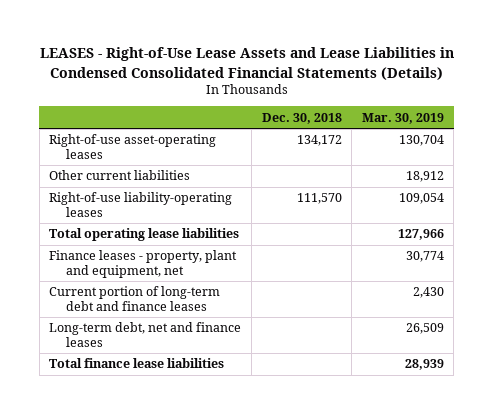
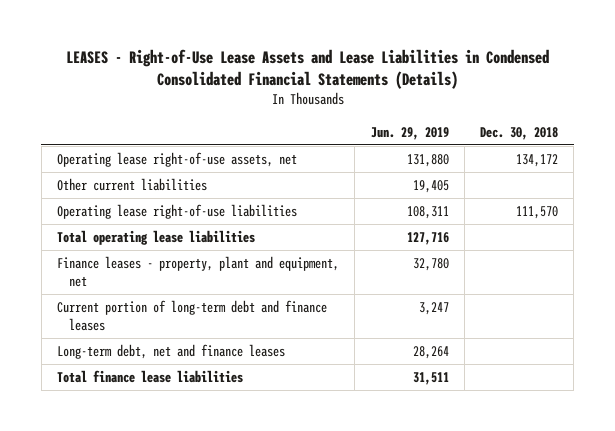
- | Dec. 30, 2018 | Mar. 30, 2019
+ | Jun. 29, 2019 | Dec. 30, 2018
- Right-of-use asset-operating leases | 134,172 | 130,704
+ Operating lease right-of-use assets, net | 131,880 | 134,172
- Right-of-use liability-operating leases | 111,570 | 109,054
+ Operating lease right-of-use liabilities | 108,311 | 111,570

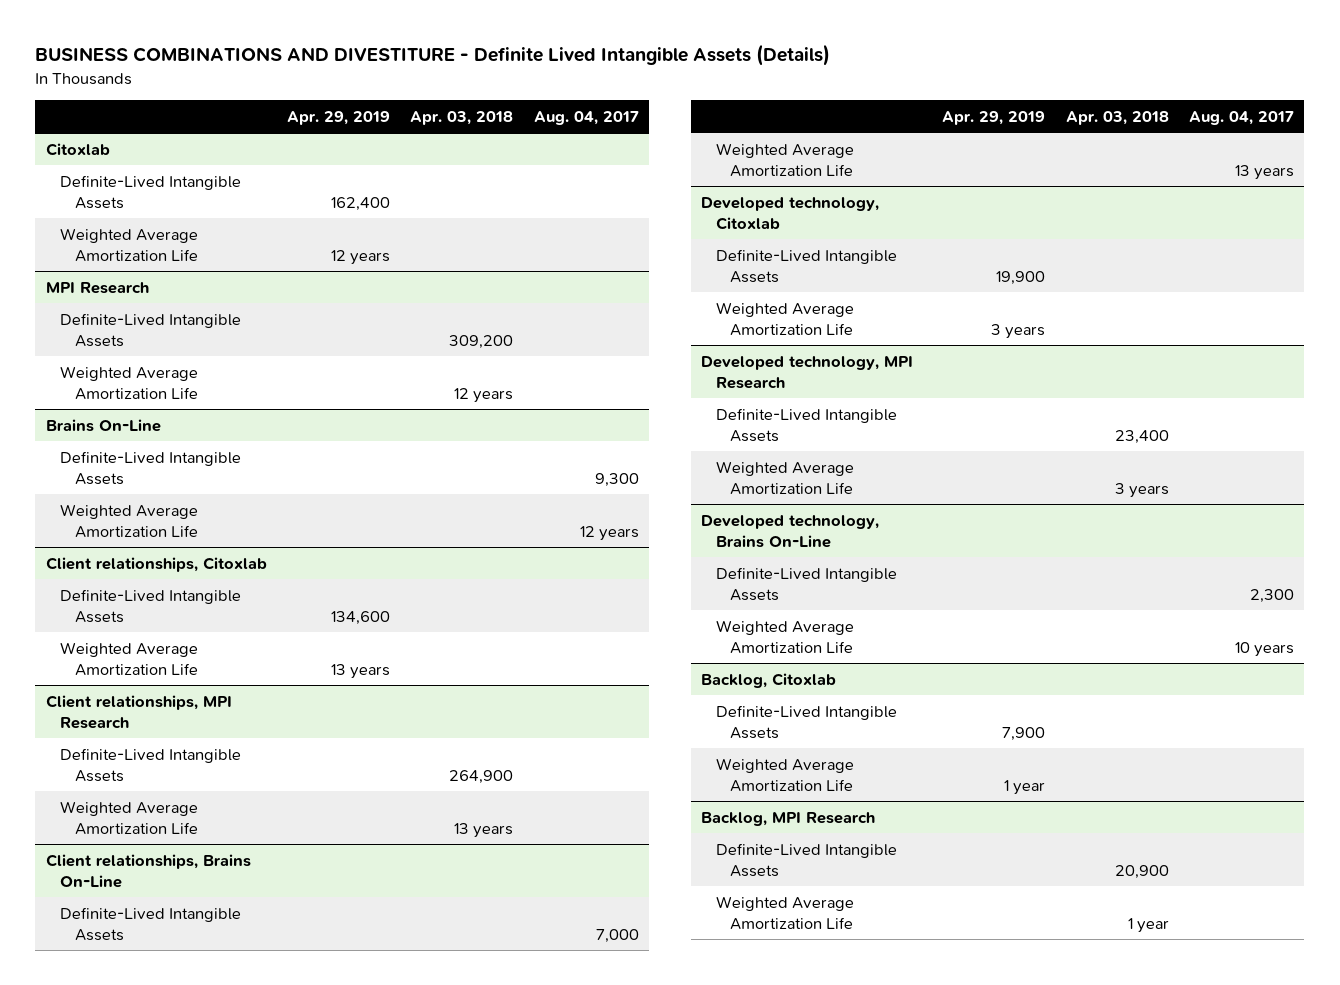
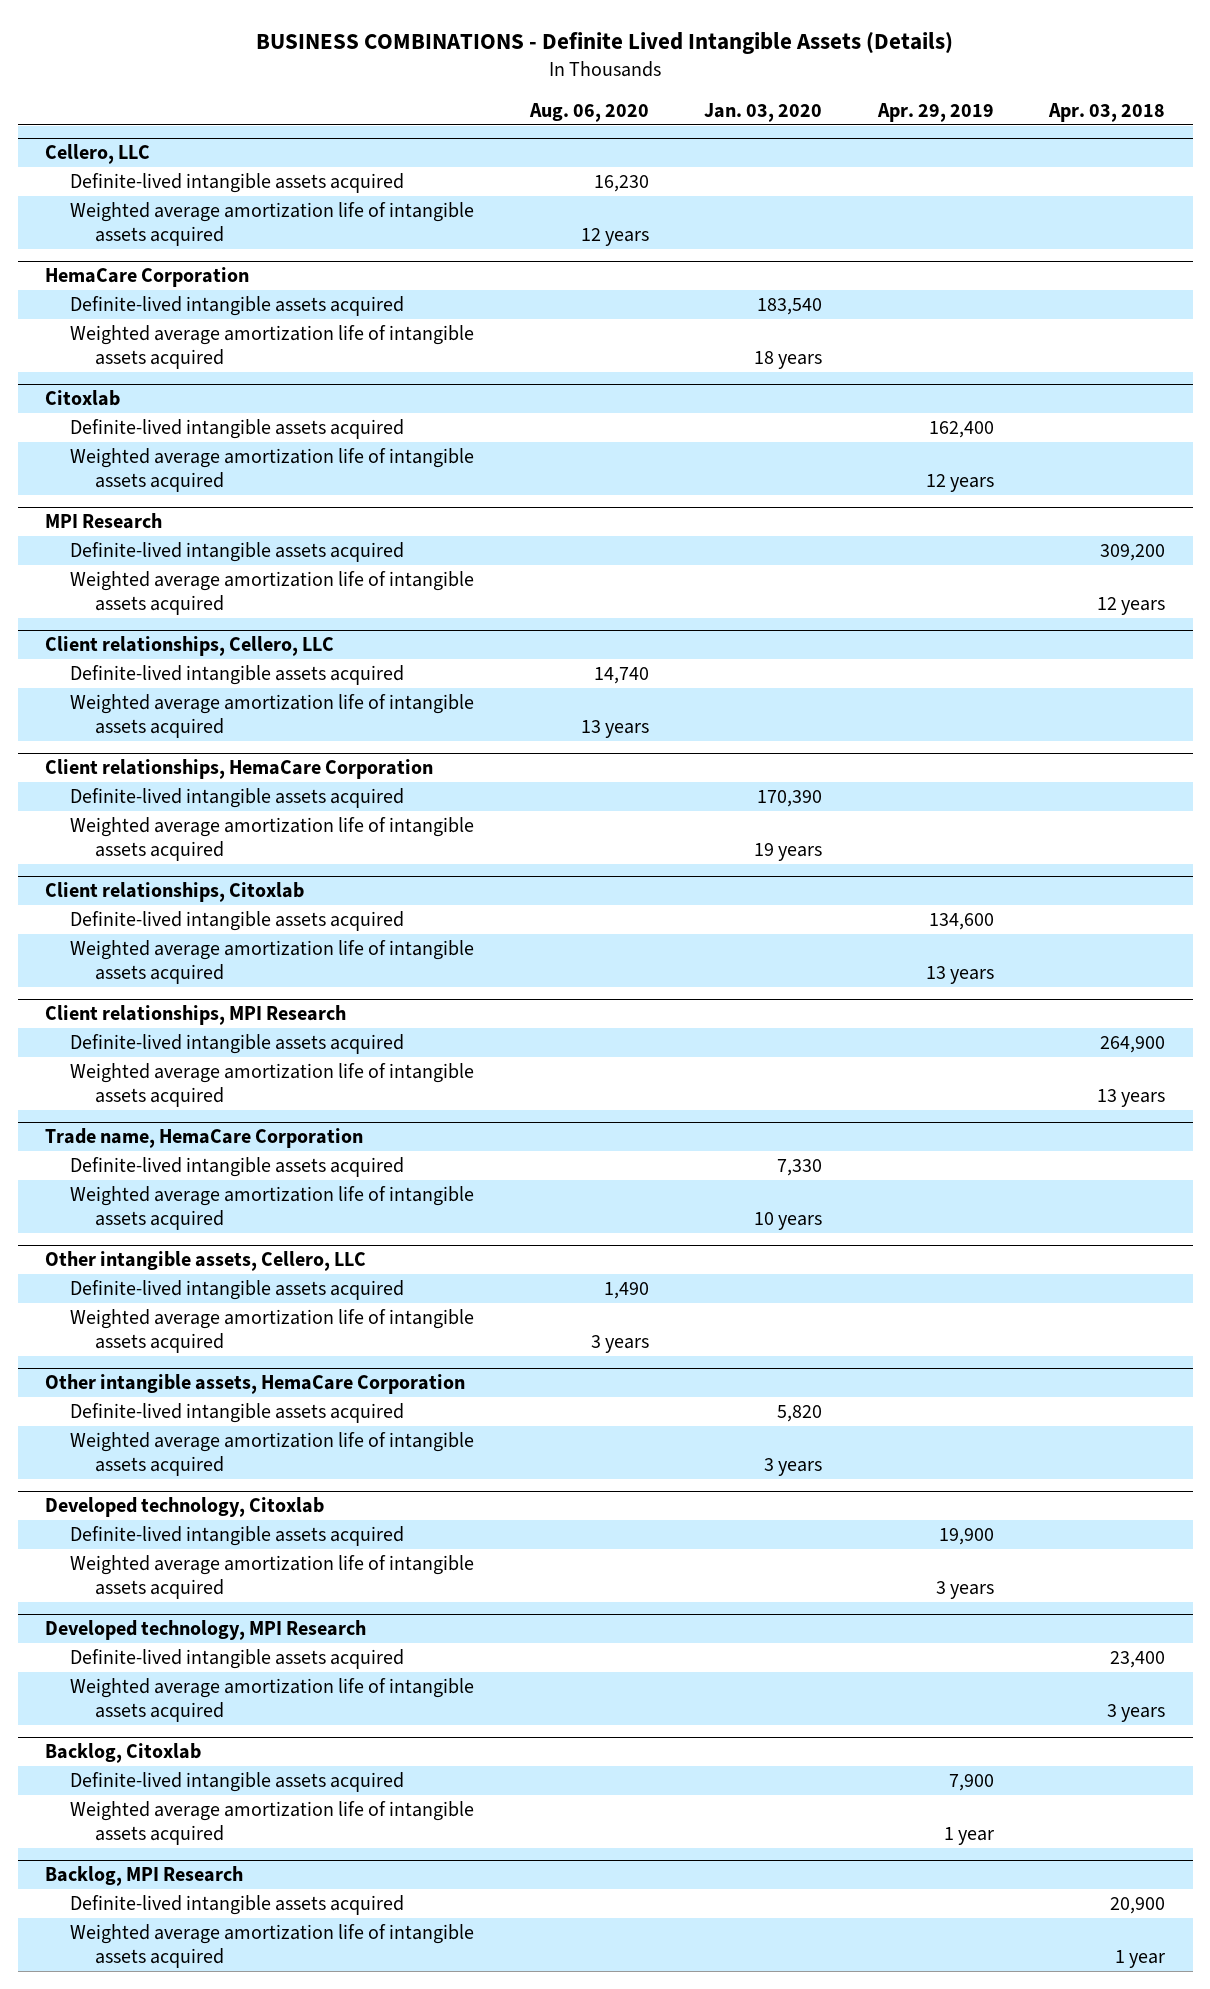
- BUSINESS COMBINATIONS AND DIVESTITURE - Definite Lived Intangible Assets (Details)
+ BUSINESS COMBINATIONS - Definite Lived Intangible Assets (Details)
- | Apr. 29, 2019 | Apr. 03, 2018 | Aug. 04, 2017
+ | Aug. 06, 2020 | Jan. 03, 2020 | Apr. 29, 2019 | Apr. 03, 2018
+ Cellero, LLC
+ Definite-lived intangible assets acquired | 16,230 | | |
+ Weighted average amortization life of intangible assets acquired | 12 years | | |
+ HemaCare Corporation
+ Definite-lived intangible assets acquired | | 183,540 | |
+ Weighted average amortization life of intangible assets acquired | | 18 years | |
@ Citoxlab
- Definite-Lived Intangible Assets | 162,400 | |
- Weighted Average Amortization Life | 12 years | |
+ Definite-lived intangible assets acquired | | | 162,400 |
+ Weighted average amortization life of intangible assets acquired | | | 12 years |
@ MPI Research
- Definite-Lived Intangible Assets | | 309,200 |
- Weighted Average Amortization Life | | 12 years |
- Brains On-Line
- Definite-Lived Intangible Assets | | | 9,300
- Weighted Average Amortization Life | | | 12 years
@ MPI Research
+ Definite-lived intangible assets acquired | | | | 309,200
+ Weighted average amortization life of intangible assets acquired | | | | 12 years
+ Client relationships, Cellero, LLC
+ Definite-lived intangible assets acquired | 14,740 | | |
+ Weighted average amortization life of intangible assets acquired | 13 years | | |
+ Client relationships, HemaCare Corporation
+ Definite-lived intangible assets acquired | | 170,390 | |
+ Weighted average amortization life of intangible assets acquired | | 19 years | |
@ Client relationships, Citoxlab
- Definite-Lived Intangible Assets | 134,600 | |
- Weighted Average Amortization Life | 13 years | |
+ Definite-lived intangible assets acquired | | | 134,600 |
+ Weighted average amortization life of intangible assets acquired | | | 13 years |
@ Client relationships, MPI Research
- Definite-Lived Intangible Assets | | 264,900 |
- Weighted Average Amortization Life | | 13 years |
- Client relationships, Brains On-Line
- Definite-Lived Intangible Assets | | | 7,000
- Weighted Average Amortization Life | | | 13 years
@ Client relationships, MPI Research
+ Definite-lived intangible assets acquired | | | | 264,900
+ Weighted average amortization life of intangible assets acquired | | | | 13 years
+ Trade name, HemaCare Corporation
+ Definite-lived intangible assets acquired | | 7,330 | |
+ Weighted average amortization life of intangible assets acquired | | 10 years | |
+ Other intangible assets, Cellero, LLC
+ Definite-lived intangible assets acquired | 1,490 | | |
+ Weighted average amortization life of intangible assets acquired | 3 years | | |
+ Other intangible assets, HemaCare Corporation
+ Definite-lived intangible assets acquired | | 5,820 | |
+ Weighted average amortization life of intangible assets acquired | | 3 years | |
@ Developed technology, Citoxlab
- Definite-Lived Intangible Assets | 19,900 | |
- Weighted Average Amortization Life | 3 years | |
+ Definite-lived intangible assets acquired | | | 19,900 |
+ Weighted average amortization life of intangible assets acquired | | | 3 years |
@ Developed technology, MPI Research
- Definite-Lived Intangible Assets | | 23,400 |
- Weighted Average Amortization Life | | 3 years |
- Developed technology, Brains On-Line
- Definite-Lived Intangible Assets | | | 2,300
- Weighted Average Amortization Life | | | 10 years
@ Developed technology, MPI Research
+ Definite-lived intangible assets acquired | | | | 23,400
+ Weighted average amortization life of intangible assets acquired | | | | 3 years
@ Backlog, Citoxlab
- Definite-Lived Intangible Assets | 7,900 | |
- Weighted Average Amortization Life | 1 year | |
+ Definite-lived intangible assets acquired | | | 7,900 |
+ Weighted average amortization life of intangible assets acquired | | | 1 year |
@ Backlog, MPI Research
- Definite-Lived Intangible Assets | | 20,900 |
- Weighted Average Amortization Life | | 1 year |
+ Definite-lived intangible assets acquired | | | | 20,900
+ Weighted average amortization life of intangible assets acquired | | | | 1 year

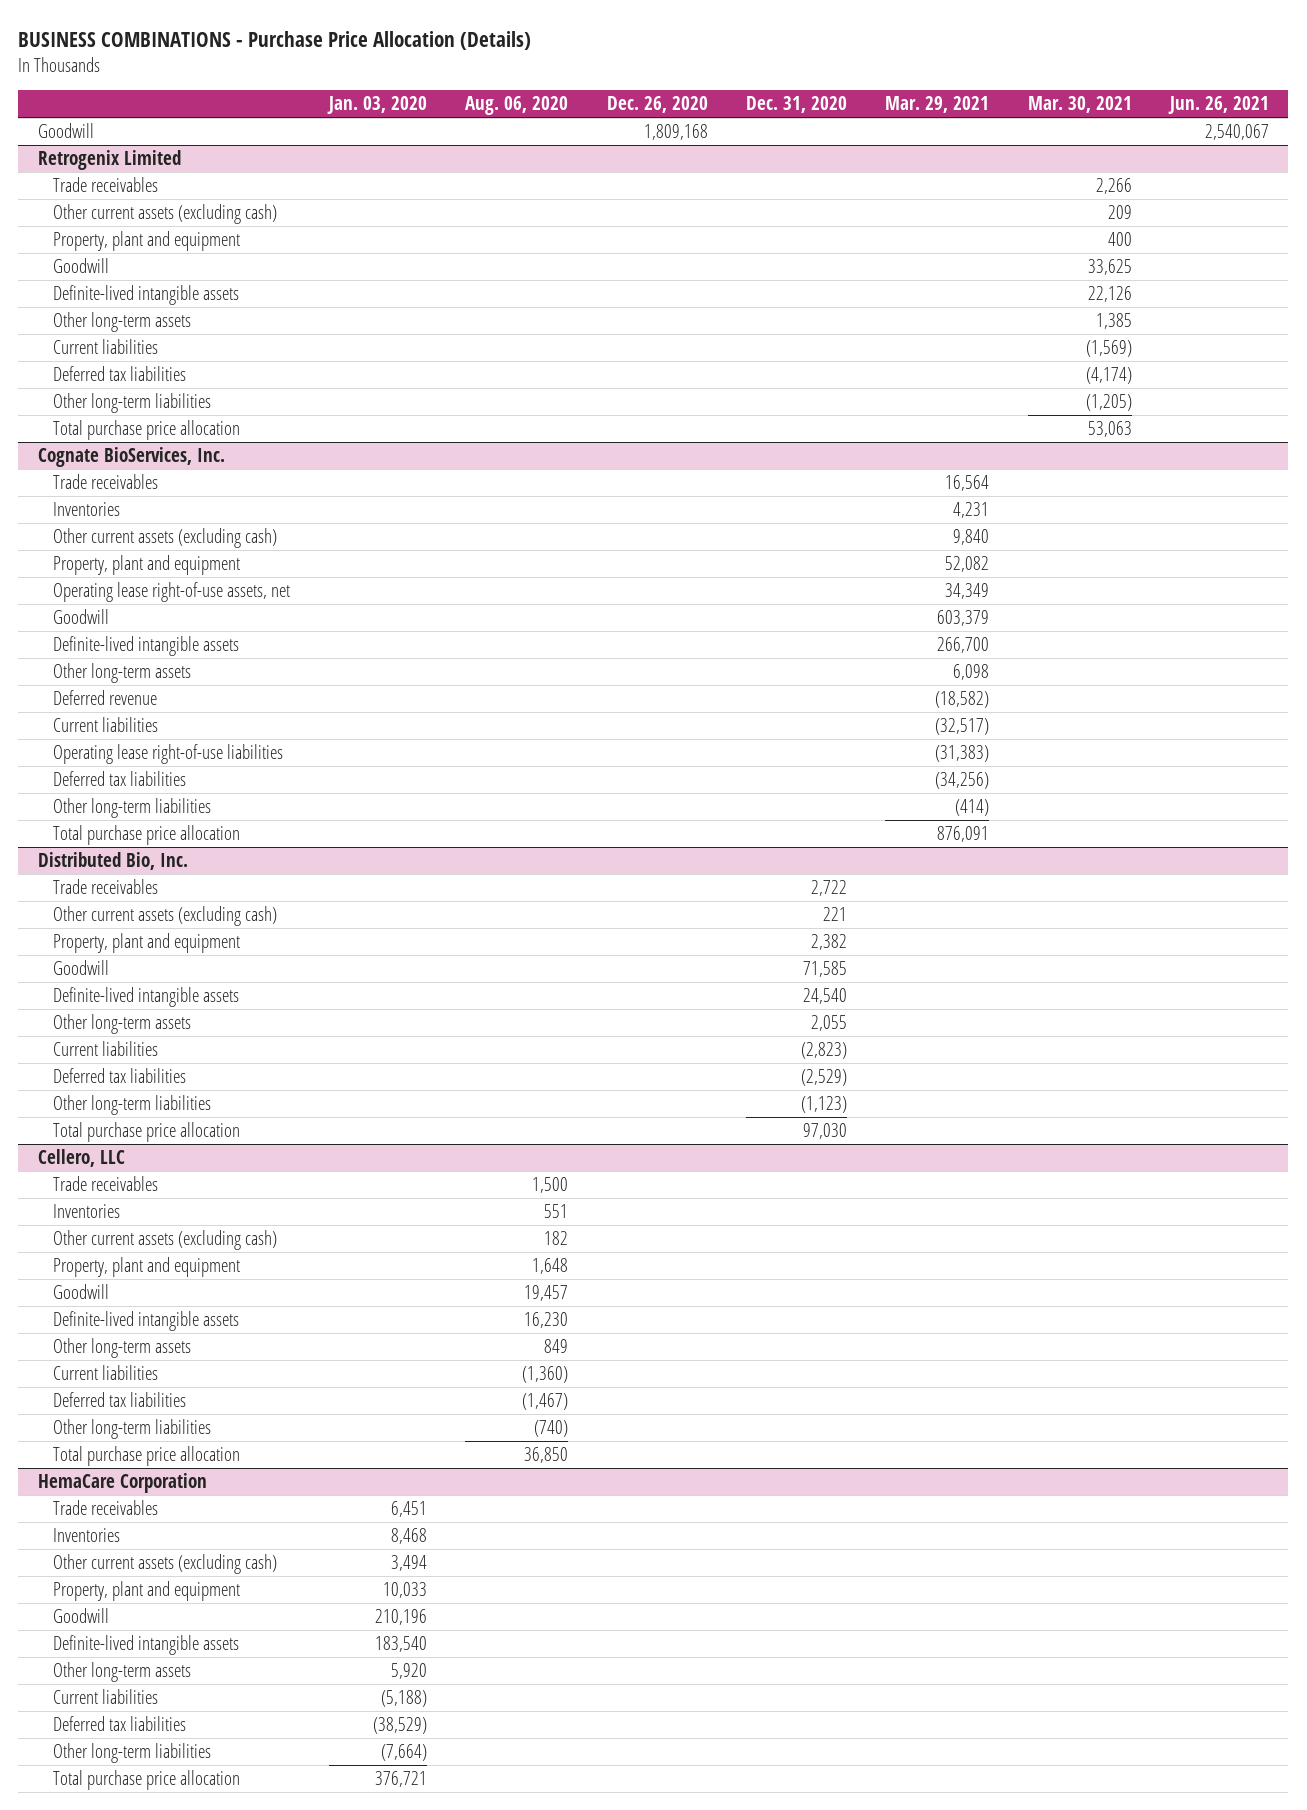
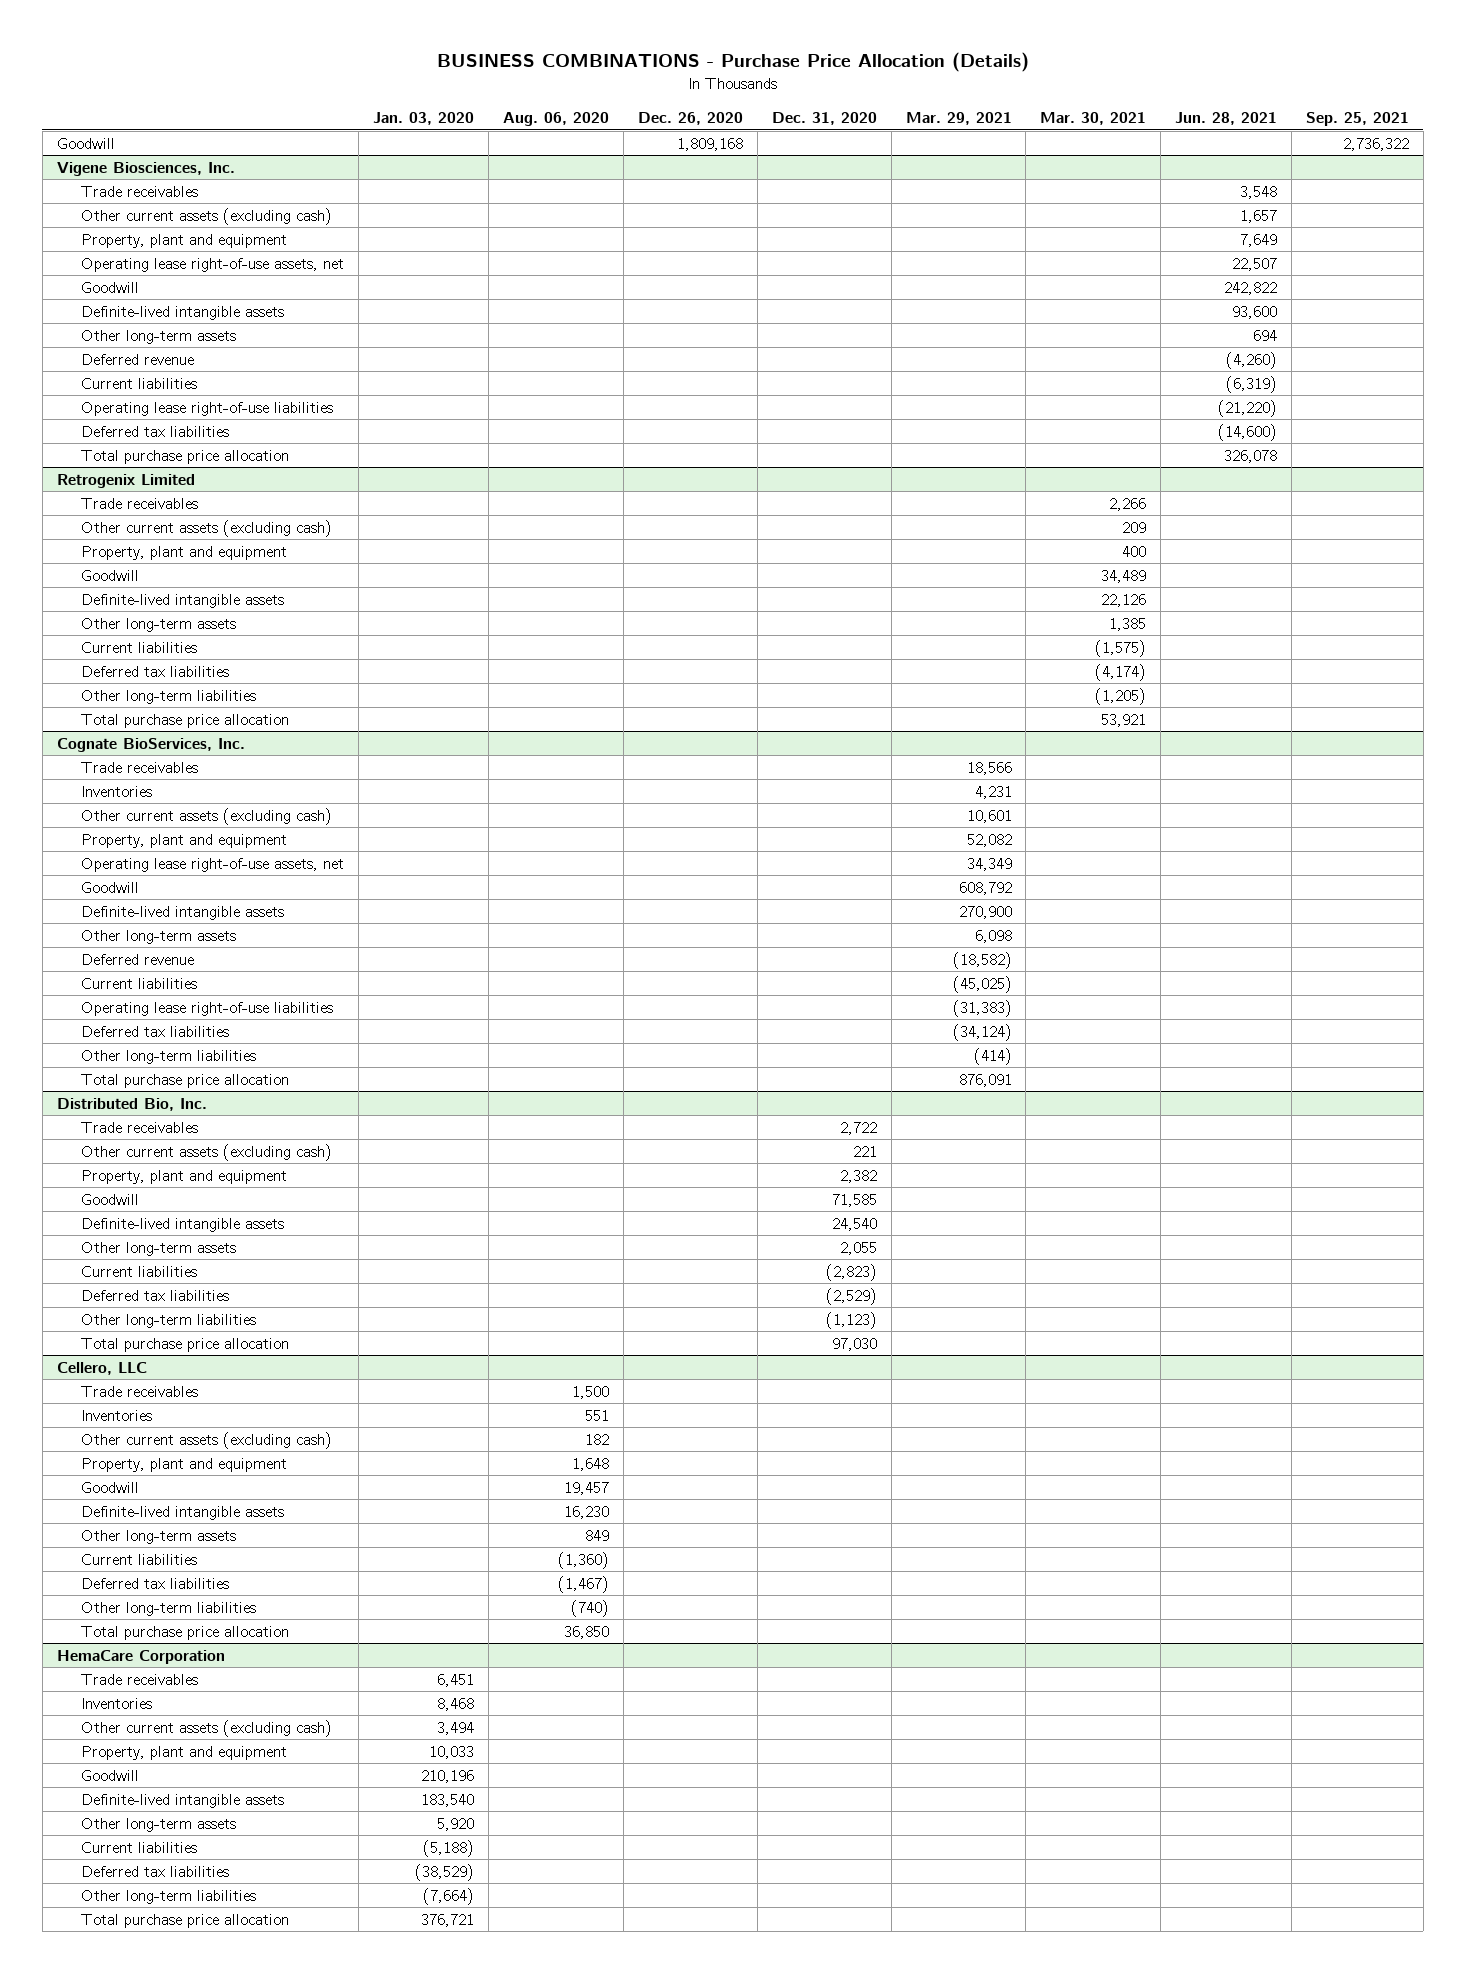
- | Jan. 03, 2020 | Aug. 06, 2020 | Dec. 26, 2020 | Dec. 31, 2020 | Mar. 29, 2021 | Mar. 30, 2021 | Jun. 26, 2021
+ | Jan. 03, 2020 | Aug. 06, 2020 | Dec. 26, 2020 | Dec. 31, 2020 | Mar. 29, 2021 | Mar. 30, 2021 | Jun. 28, 2021 | Sep. 25, 2021
+ Vigene Biosciences, Inc.
+ Trade receivables | | | | | | | 3,548 |
+ Other current assets (excluding cash) | | | | | | | 1,657 |
+ Property, plant and equipment | | | | | | | 7,649 |
+ Operating lease right-of-use assets, net | | | | | | | 22,507 |
+ Goodwill | | | | | | | 242,822 |
+ Definite-lived intangible assets | | | | | | | 93,600 |
+ Other long-term assets | | | | | | | 694 |
+ Deferred revenue | | | | | | | (4,260) |
+ Current liabilities | | | | | | | (6,319) |
+ Operating lease right-of-use liabilities | | | | | | | (21,220) |
+ Deferred tax liabilities | | | | | | | (14,600) |
+ Total purchase price allocation | | | | | | | 326,078 |
@ Retrogenix Limited
- Goodwill | | | | | | 33,625 |
+ Goodwill | | | | | | 34,489 | |
- Current liabilities | | | | | | (1,569) |
+ Current liabilities | | | | | | (1,575) | |
- Total purchase price allocation | | | | | | 53,063 |
+ Total purchase price allocation | | | | | | 53,921 | |
@ Cognate BioServices, Inc.
- Trade receivables | | | | | 16,564 | |
+ Trade receivables | | | | | 18,566 | | |
- Other current assets (excluding cash) | | | | | 9,840 | |
+ Other current assets (excluding cash) | | | | | 10,601 | | |
- Goodwill | | | | | 603,379 | |
- Definite-lived intangible assets | | | | | 266,700 | |
+ Goodwill | | | | | 608,792 | | |
+ Definite-lived intangible assets | | | | | 270,900 | | |
- Current liabilities | | | | | (32,517) | |
+ Current liabilities | | | | | (45,025) | | |
- Deferred tax liabilities | | | | | (34,256) | |
+ Deferred tax liabilities | | | | | (34,124) | | |

